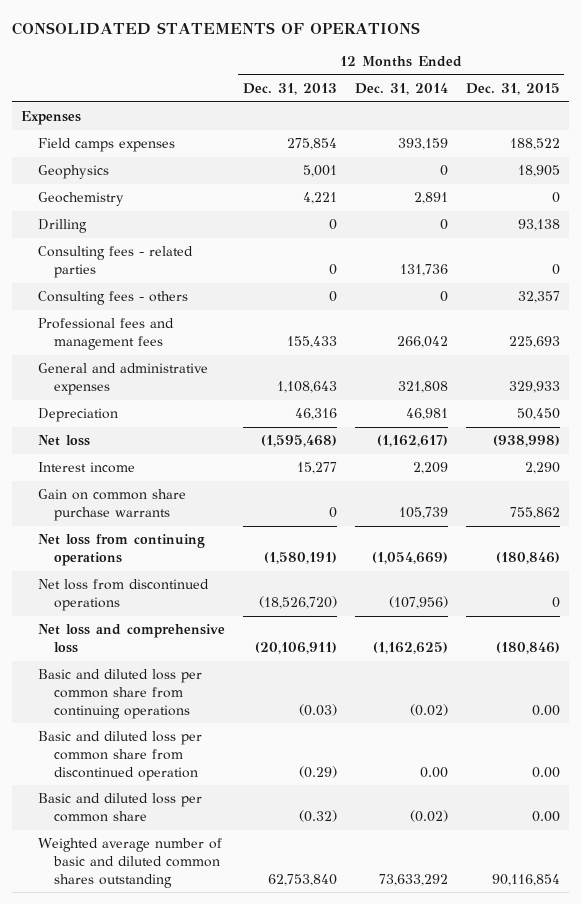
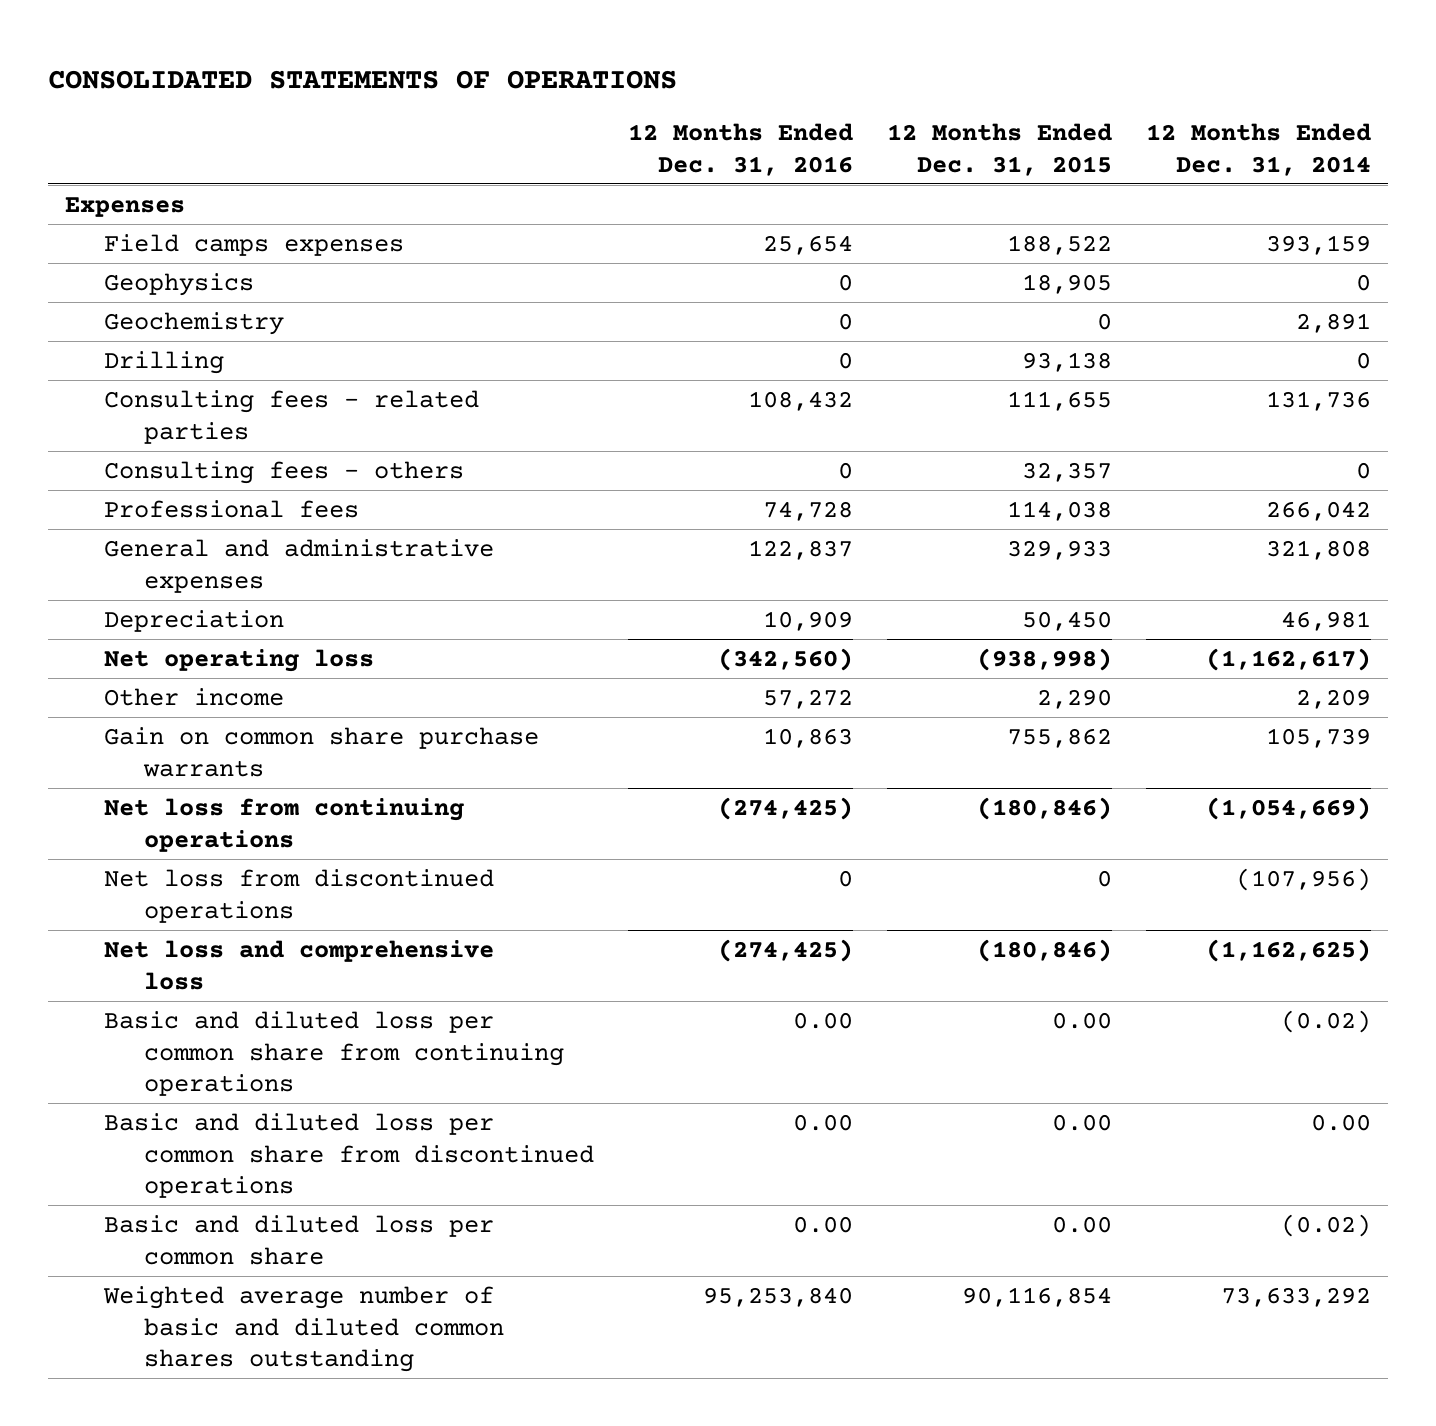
- | 12 Months Ended Dec. 31, 2013 | 12 Months Ended Dec. 31, 2014 | 12 Months Ended Dec. 31, 2015
+ | 12 Months Ended Dec. 31, 2016 | 12 Months Ended Dec. 31, 2015 | 12 Months Ended Dec. 31, 2014
- Consulting fees - related parties | 0 | 131,736 | 0
+ Consulting fees - related parties | 108,432 | 111,655 | 131,736
- Professional fees and management fees | 155,433 | 266,042 | 225,693
+ Professional fees | 74,728 | 114,038 | 266,042
- Net loss | (1,595,468) | (1,162,617) | (938,998)
- Interest income | 15,277 | 2,209 | 2,290
+ Net operating loss | (342,560) | (938,998) | (1,162,617)
+ Other income | 57,272 | 2,290 | 2,209
- Basic and diluted loss per common share from discontinued operation | (0.29) | 0.00 | 0.00
+ Basic and diluted loss per common share from discontinued operations | 0.00 | 0.00 | 0.00

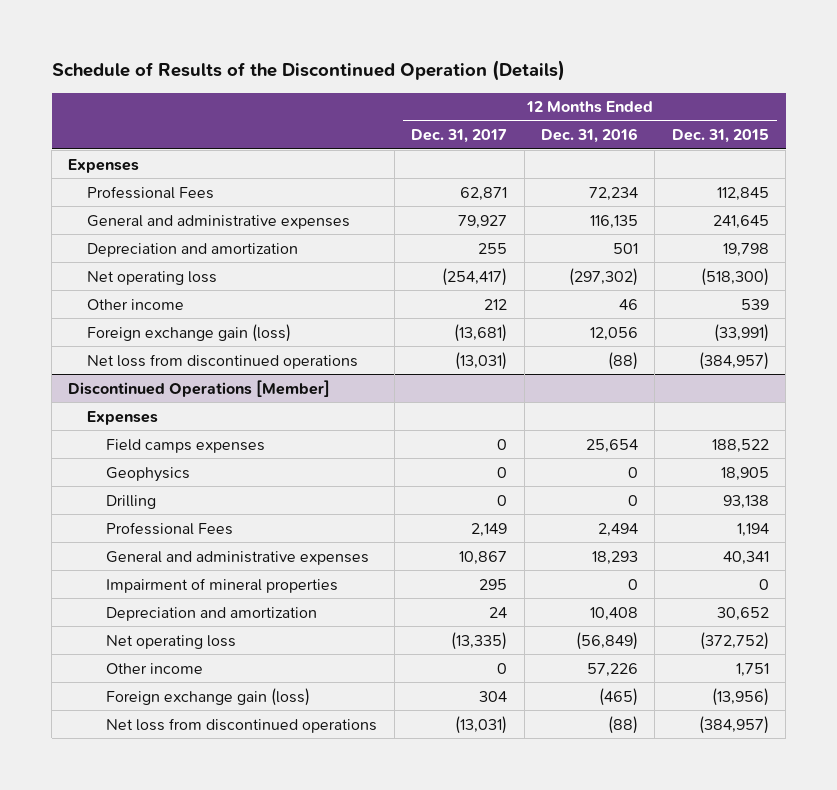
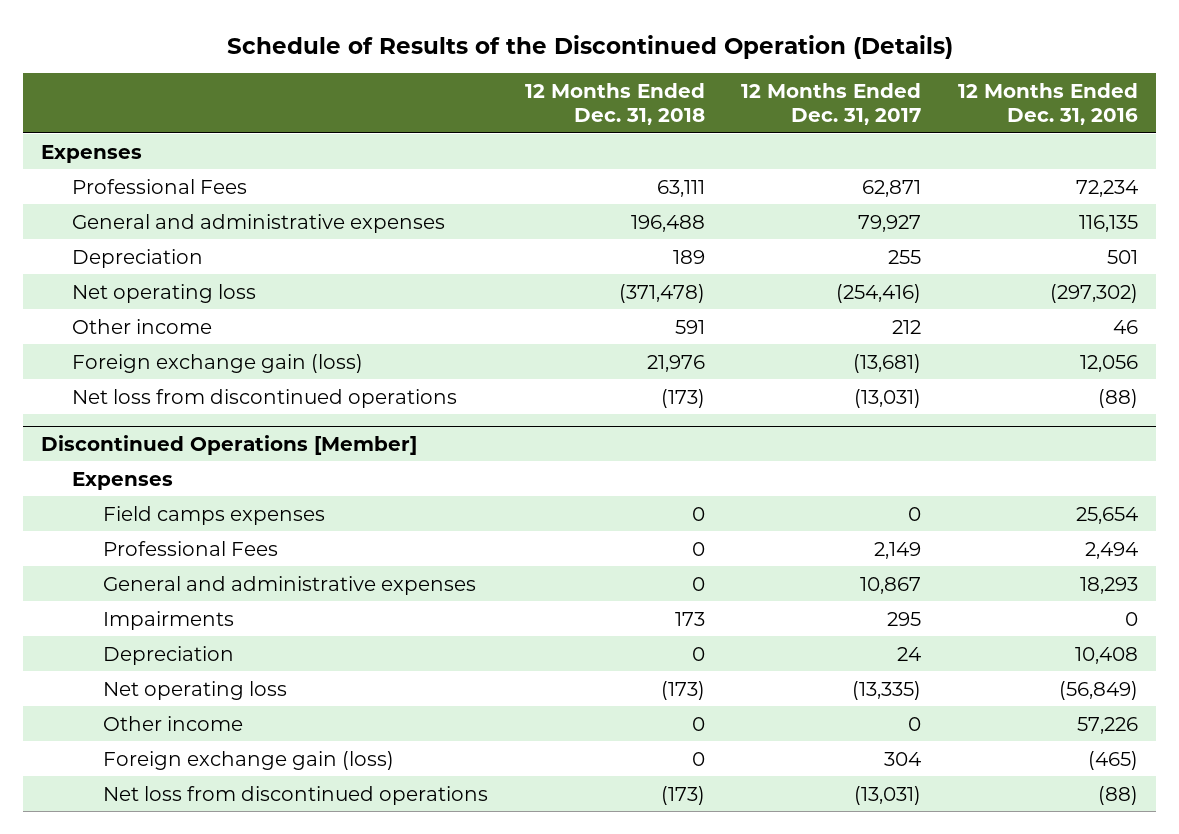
- | 12 Months Ended Dec. 31, 2017 | 12 Months Ended Dec. 31, 2016 | 12 Months Ended Dec. 31, 2015
+ | 12 Months Ended Dec. 31, 2018 | 12 Months Ended Dec. 31, 2017 | 12 Months Ended Dec. 31, 2016
- Depreciation and amortization | 255 | 501 | 19,798
- Net operating loss | (254,417) | (297,302) | (518,300)
+ Depreciation | 189 | 255 | 501
+ Net operating loss | (371,478) | (254,416) | (297,302)
@ Discontinued Operations [Member]
- Geophysics | 0 | 0 | 18,905
- Drilling | 0 | 0 | 93,138
- Impairment of mineral properties | 295 | 0 | 0
- Depreciation and amortization | 24 | 10,408 | 30,652
+ Impairments | 173 | 295 | 0
+ Depreciation | 0 | 24 | 10,408

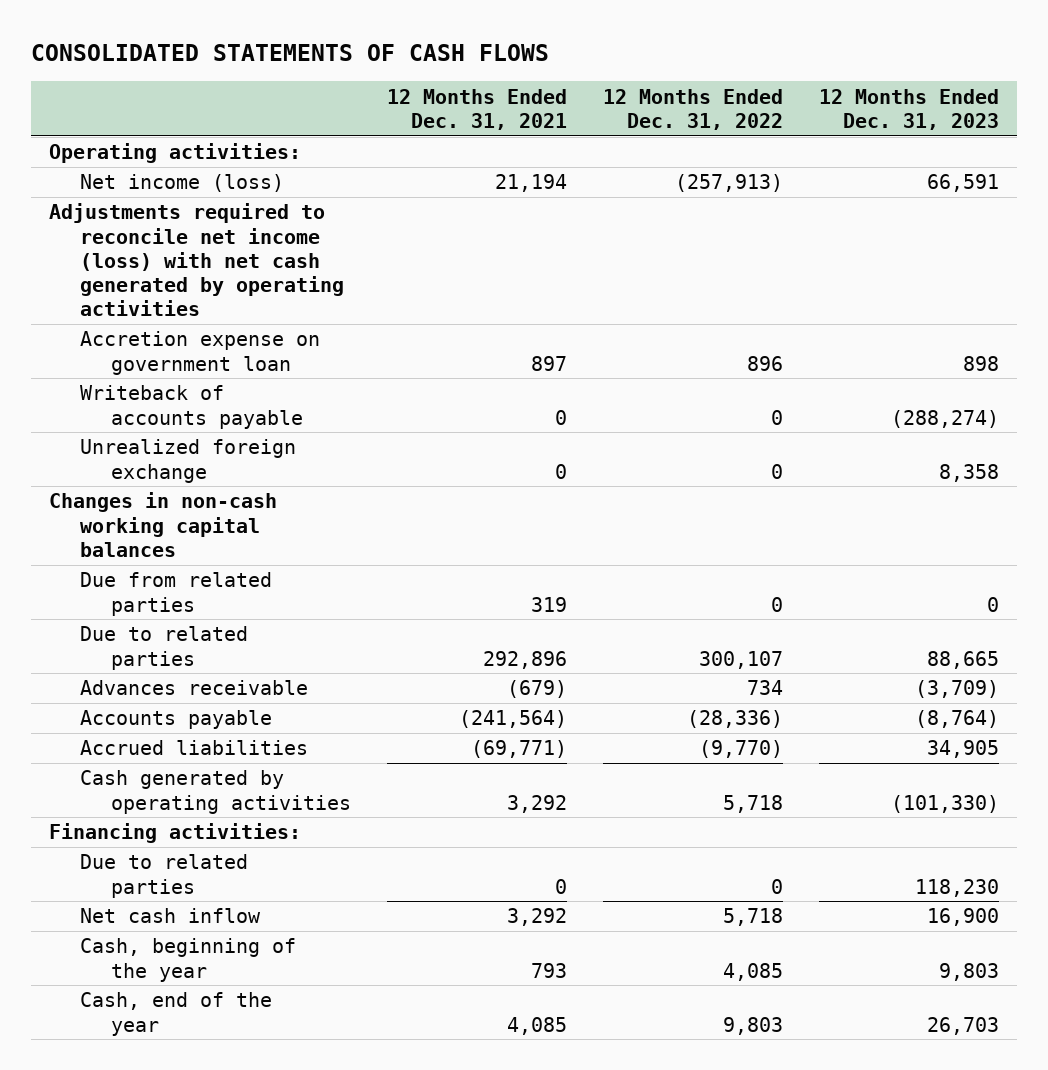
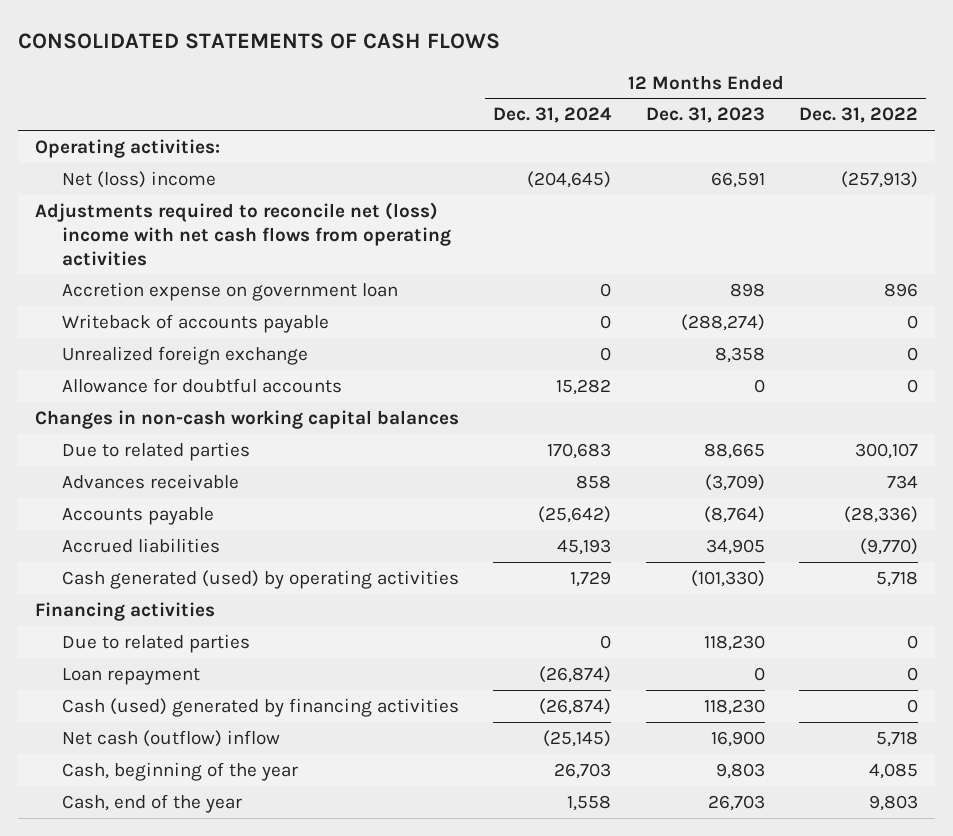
- | 12 Months Ended Dec. 31, 2021 | 12 Months Ended Dec. 31, 2022 | 12 Months Ended Dec. 31, 2023
+ | 12 Months Ended Dec. 31, 2024 | 12 Months Ended Dec. 31, 2023 | 12 Months Ended Dec. 31, 2022
- Net income (loss) | 21,194 | (257,913) | 66,591
- Adjustments required to reconcile net income (loss) with net cash generated by operating activities
+ Net (loss) income | (204,645) | 66,591 | (257,913)
+ Adjustments required to reconcile net (loss) income with net cash flows from operating activities
+ Allowance for doubtful accounts | 15,282 | 0 | 0
- Due from related parties | 319 | 0 | 0
- Cash generated by operating activities | 3,292 | 5,718 | (101,330)
- Financing activities:
+ Cash generated (used) by operating activities | 1,729 | (101,330) | 5,718
+ Financing activities
- Net cash inflow | 3,292 | 5,718 | 16,900
+ Loan repayment | (26,874) | 0 | 0
+ Cash (used) generated by financing activities | (26,874) | 118,230 | 0
+ Net cash (outflow) inflow | (25,145) | 16,900 | 5,718

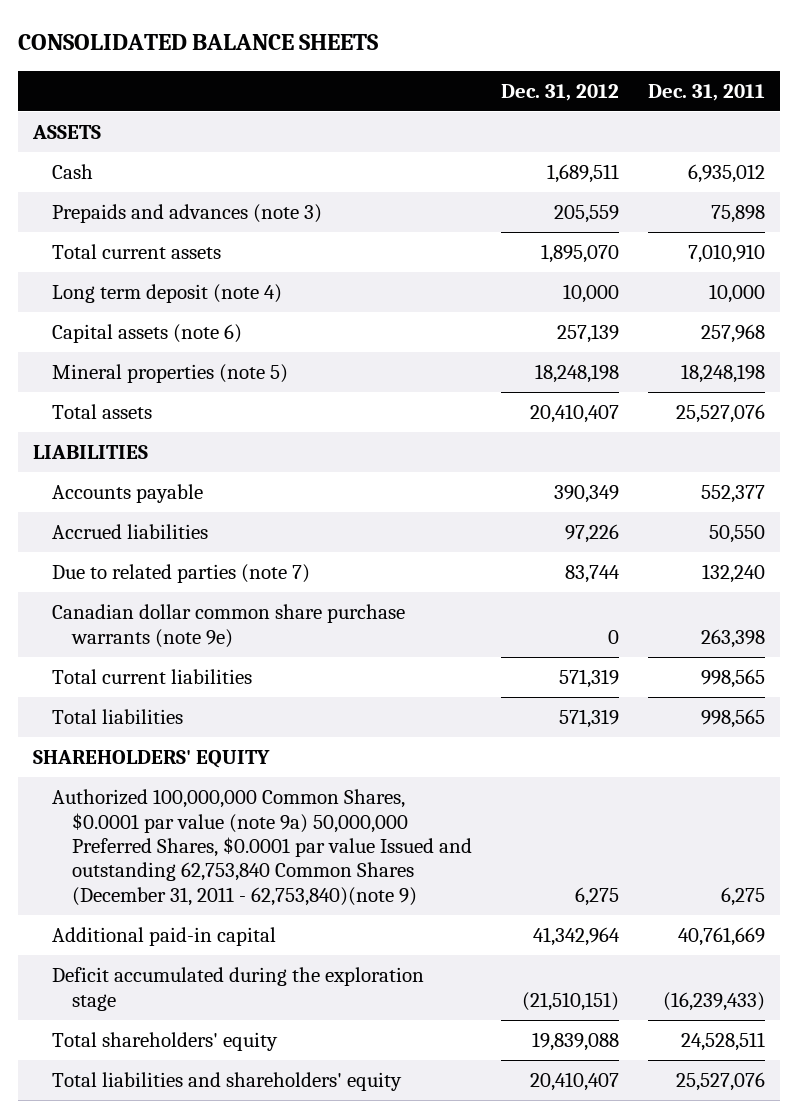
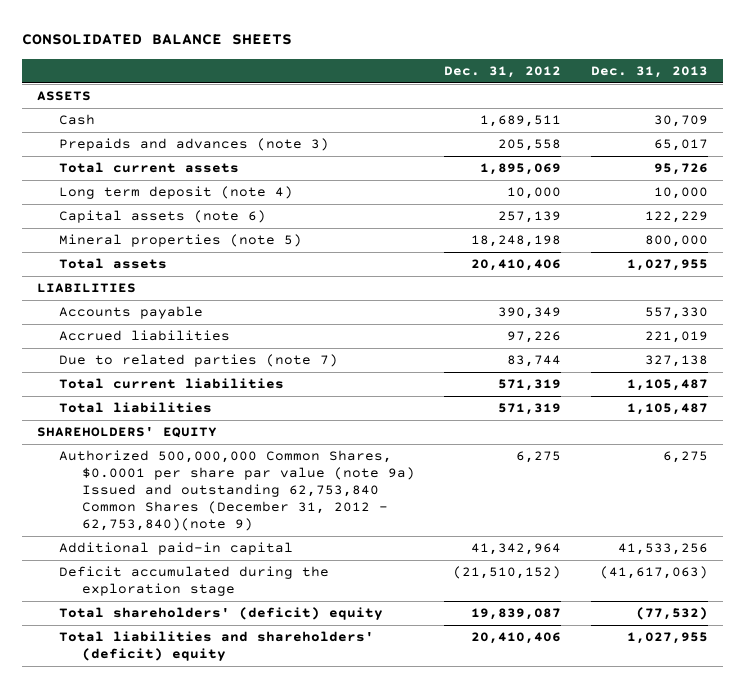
- | Dec. 31, 2012 | Dec. 31, 2011
+ | Dec. 31, 2012 | Dec. 31, 2013
- Prepaids and advances (note 3) | 205,559 | 75,898
- Total current assets | 1,895,070 | 7,010,910
+ Prepaids and advances (note 3) | 205,558 | 65,017
+ Total current assets | 1,895,069 | 95,726
- Total assets | 20,410,407 | 25,527,076
+ Total assets | 20,410,406 | 1,027,955
- Canadian dollar common share purchase warrants (note 9e) | 0 | 263,398
- Authorized 100,000,000 Common Shares, $0.0001 par value (note 9a) 50,000,000 Preferred Shares, $0.0001 par value Issued and outstanding 62,753,840 Common Shares (December 31, 2011 - 62,753,840)(note 9) | 6,275 | 6,275
+ Authorized 500,000,000 Common Shares, $0.0001 per share par value (note 9a) Issued and outstanding 62,753,840 Common Shares (December 31, 2012 - 62,753,840)(note 9) | 6,275 | 6,275
- Deficit accumulated during the exploration stage | (21,510,151) | (16,239,433)
- Total shareholders' equity | 19,839,088 | 24,528,511
- Total liabilities and shareholders' equity | 20,410,407 | 25,527,076
+ Deficit accumulated during the exploration stage | (21,510,152) | (41,617,063)
+ Total shareholders' (deficit) equity | 19,839,087 | (77,532)
+ Total liabilities and shareholders' (deficit) equity | 20,410,406 | 1,027,955

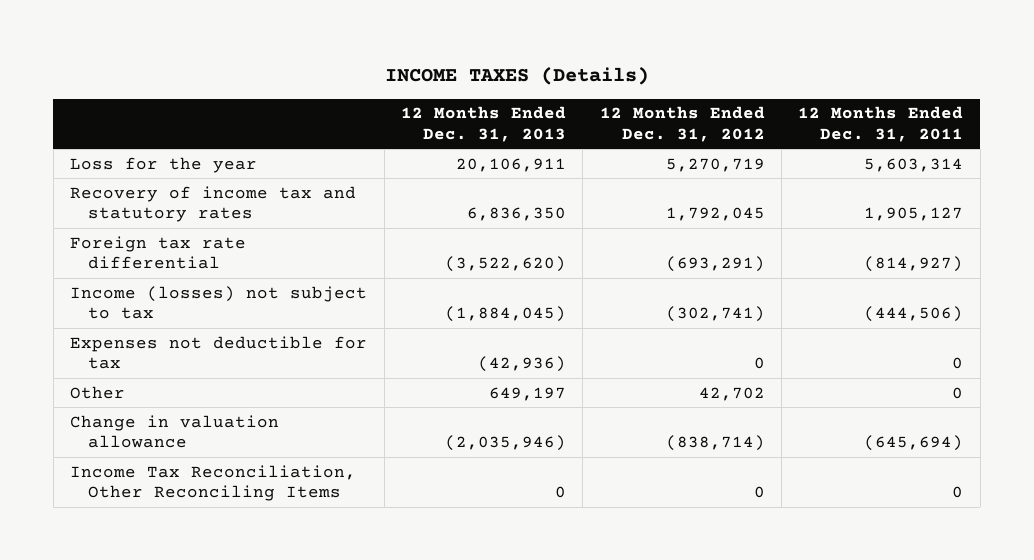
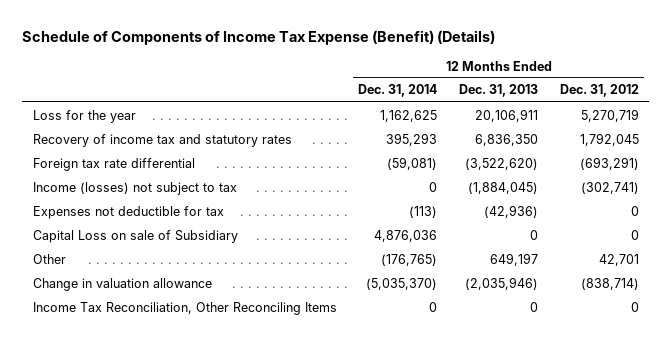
- INCOME TAXES (Details)
+ Schedule of Components of Income Tax Expense (Benefit) (Details)
- | 12 Months Ended Dec. 31, 2013 | 12 Months Ended Dec. 31, 2012 | 12 Months Ended Dec. 31, 2011
+ | 12 Months Ended Dec. 31, 2014 | 12 Months Ended Dec. 31, 2013 | 12 Months Ended Dec. 31, 2012
- Other | 649,197 | 42,702 | 0
+ Capital Loss on sale of Subsidiary | 4,876,036 | 0 | 0
+ Other | (176,765) | 649,197 | 42,701

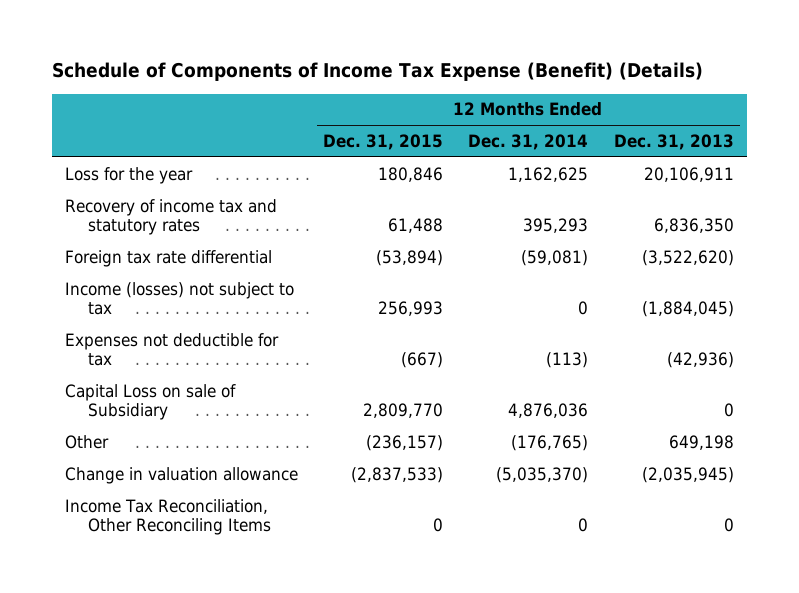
- | 12 Months Ended Dec. 31, 2014 | 12 Months Ended Dec. 31, 2013 | 12 Months Ended Dec. 31, 2012
+ | 12 Months Ended Dec. 31, 2015 | 12 Months Ended Dec. 31, 2014 | 12 Months Ended Dec. 31, 2013
- Other | (176,765) | 649,197 | 42,701
- Change in valuation allowance | (5,035,370) | (2,035,946) | (838,714)
+ Other | (236,157) | (176,765) | 649,198
+ Change in valuation allowance | (2,837,533) | (5,035,370) | (2,035,945)

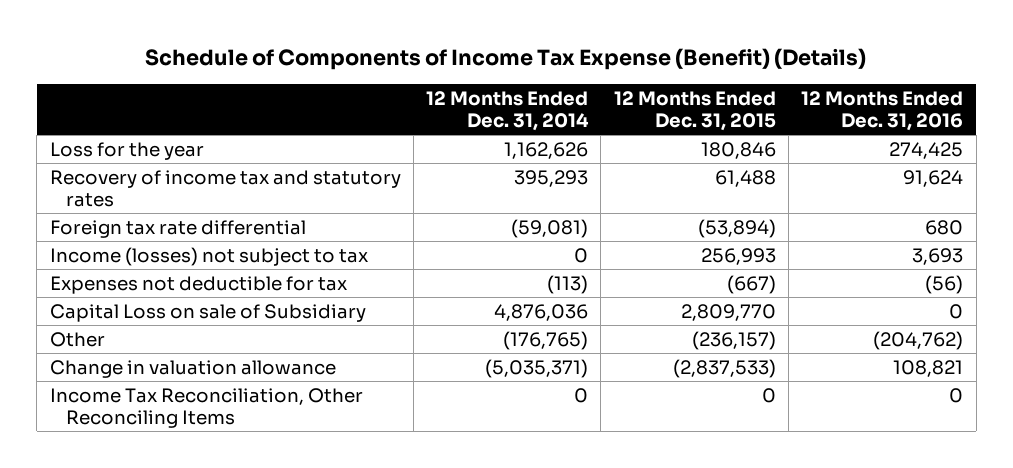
- | 12 Months Ended Dec. 31, 2015 | 12 Months Ended Dec. 31, 2014 | 12 Months Ended Dec. 31, 2013
+ | 12 Months Ended Dec. 31, 2014 | 12 Months Ended Dec. 31, 2015 | 12 Months Ended Dec. 31, 2016
- Loss for the year | 180,846 | 1,162,625 | 20,106,911
+ Loss for the year | 1,162,626 | 180,846 | 274,425
- Change in valuation allowance | (2,837,533) | (5,035,370) | (2,035,945)
+ Change in valuation allowance | (5,035,371) | (2,837,533) | 108,821

